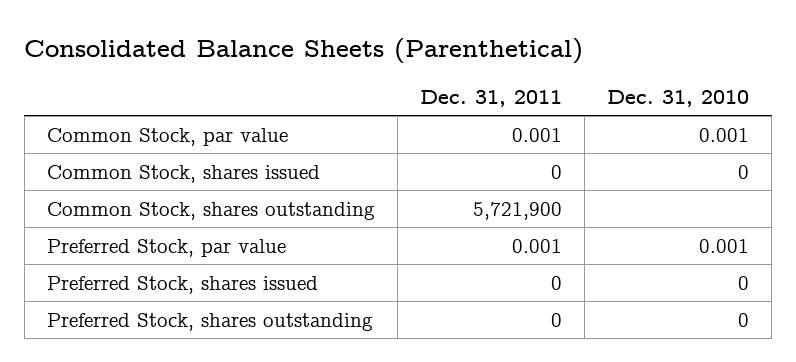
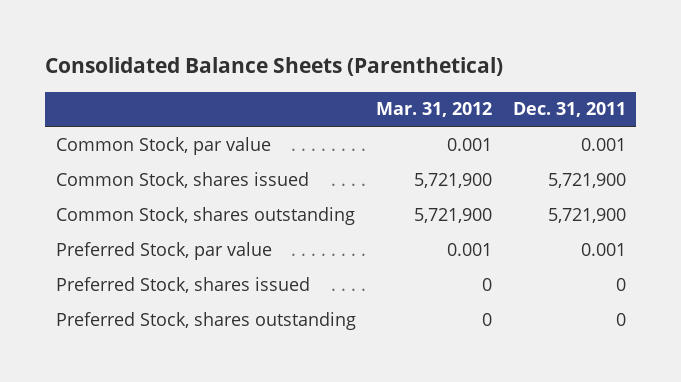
- | Dec. 31, 2011 | Dec. 31, 2010
+ | Mar. 31, 2012 | Dec. 31, 2011
- Common Stock, shares issued | 0 | 0
+ Common Stock, shares issued | 5,721,900 | 5,721,900

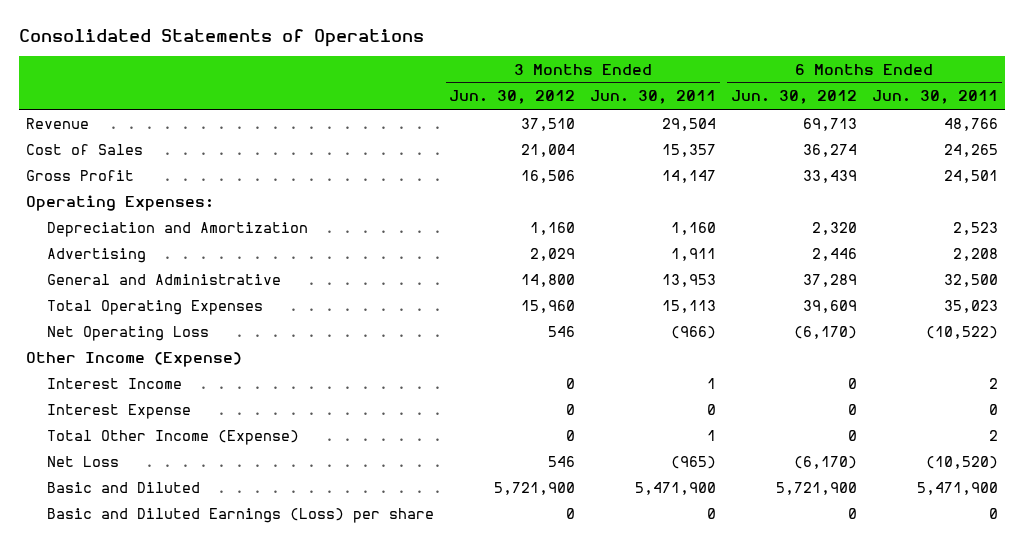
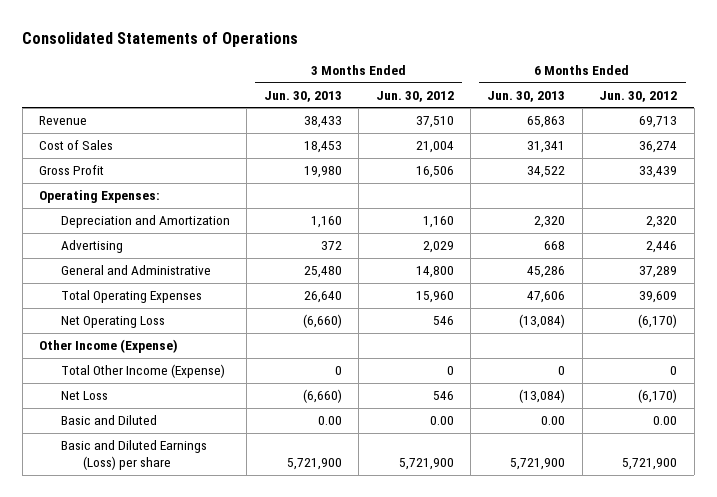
- | 3 Months Ended Jun. 30, 2012 | 3 Months Ended Jun. 30, 2011 | 6 Months Ended Jun. 30, 2012 | 6 Months Ended Jun. 30, 2011
+ | 3 Months Ended Jun. 30, 2013 | 3 Months Ended Jun. 30, 2012 | 6 Months Ended Jun. 30, 2013 | 6 Months Ended Jun. 30, 2012
- Interest Income | 0 | 1 | 0 | 2
- Interest Expense | 0 | 0 | 0 | 0
- Basic and Diluted | 5,721,900 | 5,471,900 | 5,721,900 | 5,471,900
- Basic and Diluted Earnings (Loss) per share | 0 | 0 | 0 | 0
+ Basic and Diluted | 0.00 | 0.00 | 0.00 | 0.00
+ Basic and Diluted Earnings (Loss) per share | 5,721,900 | 5,721,900 | 5,721,900 | 5,721,900

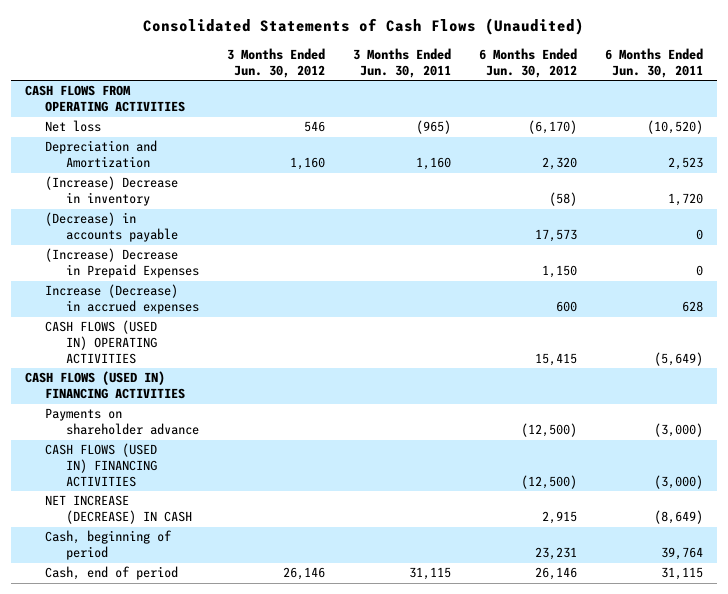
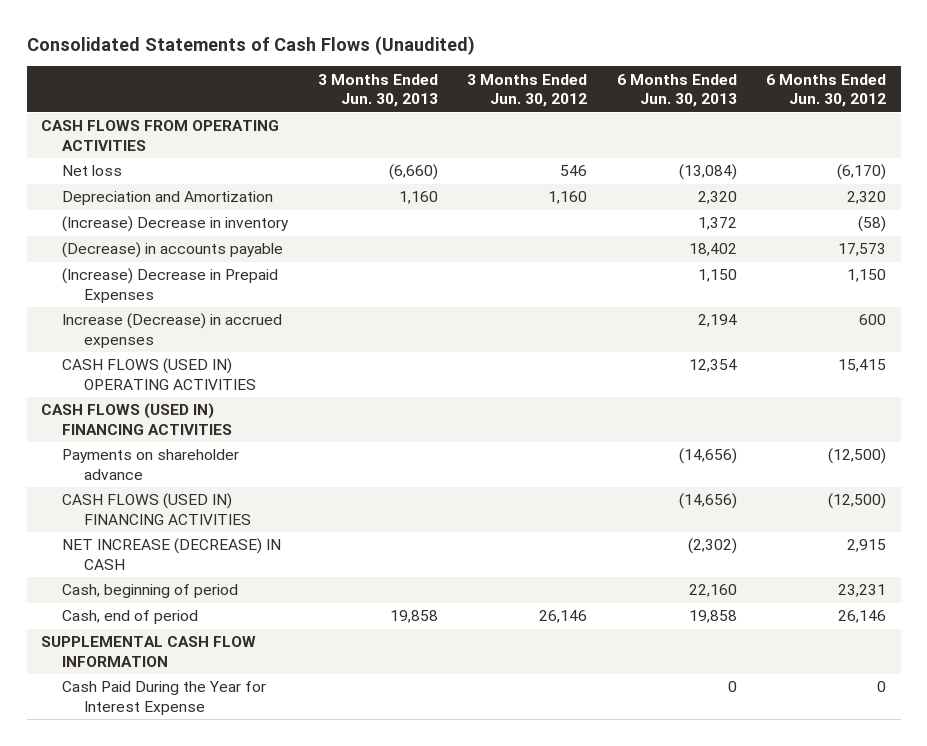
- | 3 Months Ended Jun. 30, 2012 | 3 Months Ended Jun. 30, 2011 | 6 Months Ended Jun. 30, 2012 | 6 Months Ended Jun. 30, 2011
+ | 3 Months Ended Jun. 30, 2013 | 3 Months Ended Jun. 30, 2012 | 6 Months Ended Jun. 30, 2013 | 6 Months Ended Jun. 30, 2012
+ SUPPLEMENTAL CASH FLOW INFORMATION
+ Cash Paid During the Year for Interest Expense | | | 0 | 0

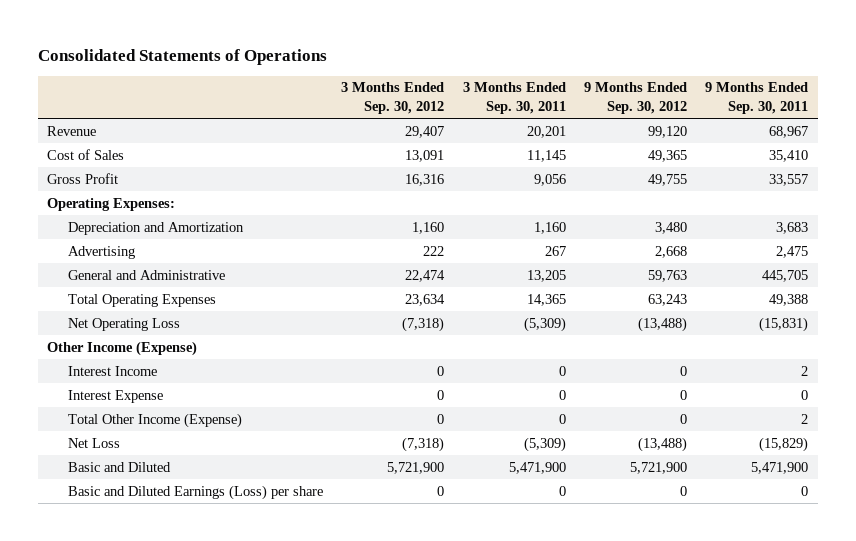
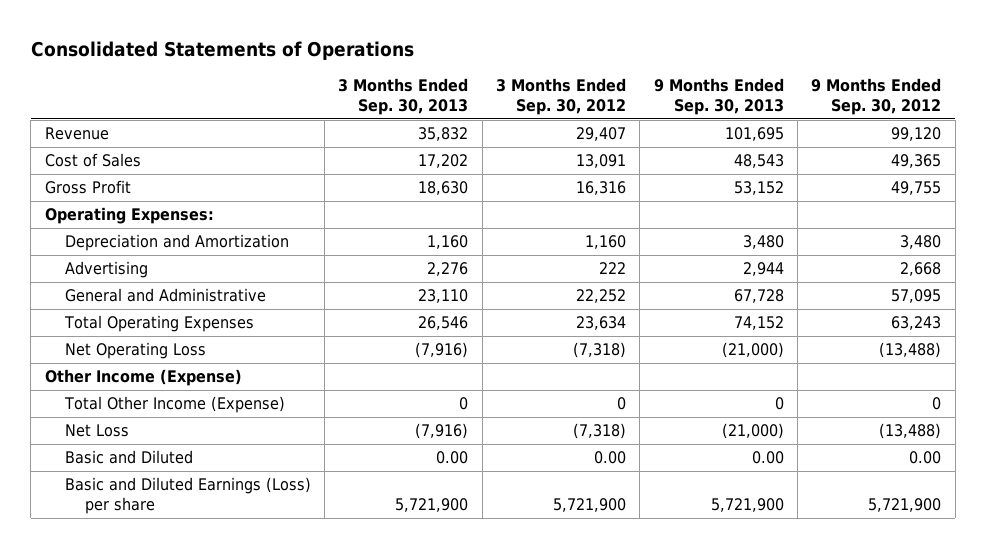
- | 3 Months Ended Sep. 30, 2012 | 3 Months Ended Sep. 30, 2011 | 9 Months Ended Sep. 30, 2012 | 9 Months Ended Sep. 30, 2011
+ | 3 Months Ended Sep. 30, 2013 | 3 Months Ended Sep. 30, 2012 | 9 Months Ended Sep. 30, 2013 | 9 Months Ended Sep. 30, 2012
- General and Administrative | 22,474 | 13,205 | 59,763 | 445,705
+ General and Administrative | 23,110 | 22,252 | 67,728 | 57,095
- Interest Income | 0 | 0 | 0 | 2
- Interest Expense | 0 | 0 | 0 | 0
- Basic and Diluted | 5,721,900 | 5,471,900 | 5,721,900 | 5,471,900
- Basic and Diluted Earnings (Loss) per share | 0 | 0 | 0 | 0
+ Basic and Diluted | 0.00 | 0.00 | 0.00 | 0.00
+ Basic and Diluted Earnings (Loss) per share | 5,721,900 | 5,721,900 | 5,721,900 | 5,721,900

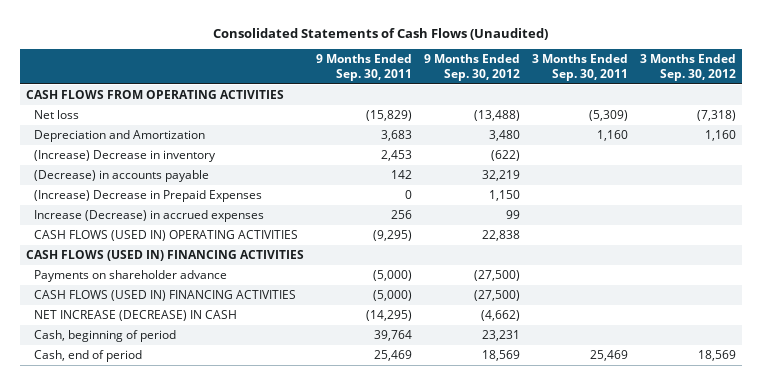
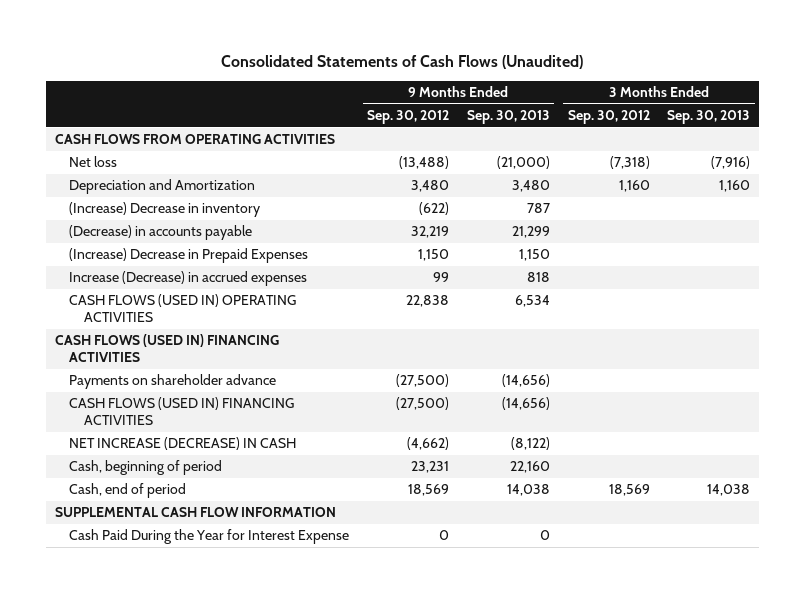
- | 9 Months Ended Sep. 30, 2011 | 9 Months Ended Sep. 30, 2012 | 3 Months Ended Sep. 30, 2011 | 3 Months Ended Sep. 30, 2012
+ | 9 Months Ended Sep. 30, 2012 | 9 Months Ended Sep. 30, 2013 | 3 Months Ended Sep. 30, 2012 | 3 Months Ended Sep. 30, 2013
+ SUPPLEMENTAL CASH FLOW INFORMATION
+ Cash Paid During the Year for Interest Expense | 0 | 0 | |

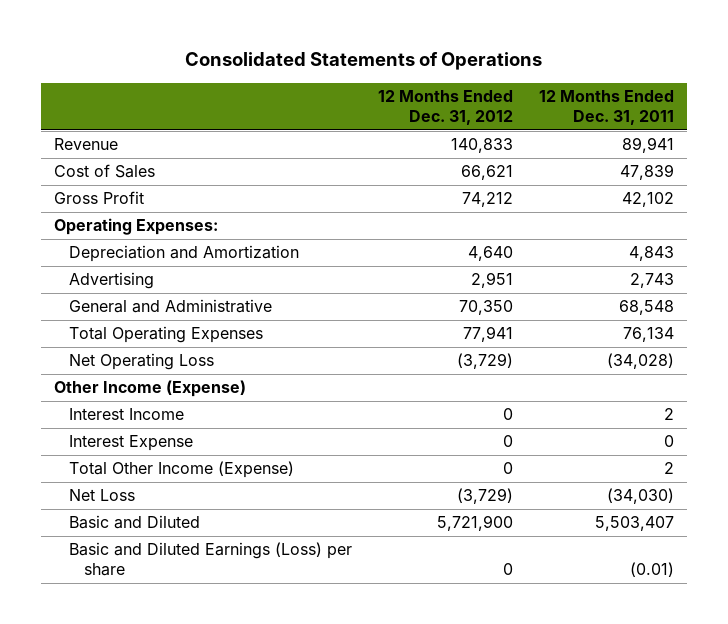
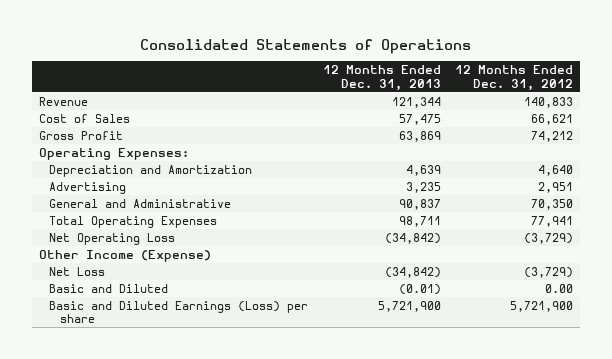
- | 12 Months Ended Dec. 31, 2012 | 12 Months Ended Dec. 31, 2011
+ | 12 Months Ended Dec. 31, 2013 | 12 Months Ended Dec. 31, 2012
- Interest Income | 0 | 2
- Interest Expense | 0 | 0
- Total Other Income (Expense) | 0 | 2
- Basic and Diluted | 5,721,900 | 5,503,407
- Basic and Diluted Earnings (Loss) per share | 0 | (0.01)
+ Basic and Diluted | (0.01) | 0.00
+ Basic and Diluted Earnings (Loss) per share | 5,721,900 | 5,721,900

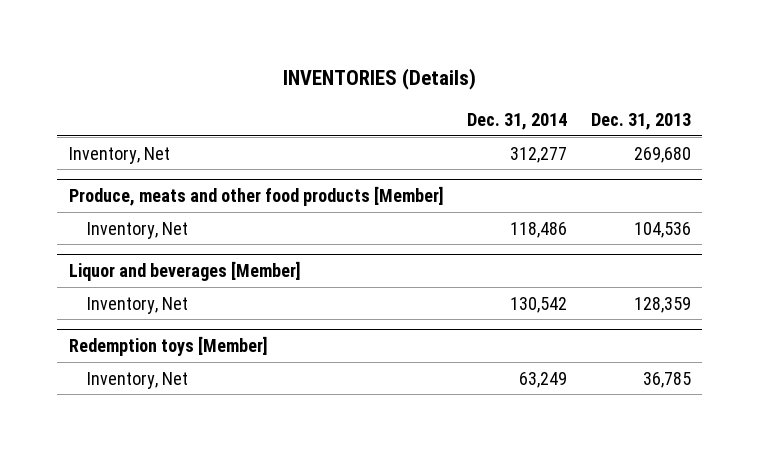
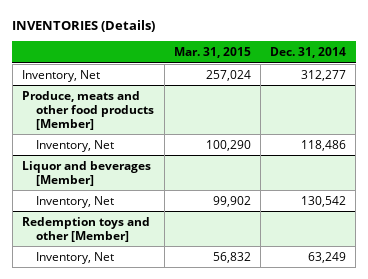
- | Dec. 31, 2014 | Dec. 31, 2013
+ | Mar. 31, 2015 | Dec. 31, 2014
- Redemption toys [Member]
+ Redemption toys and other [Member]

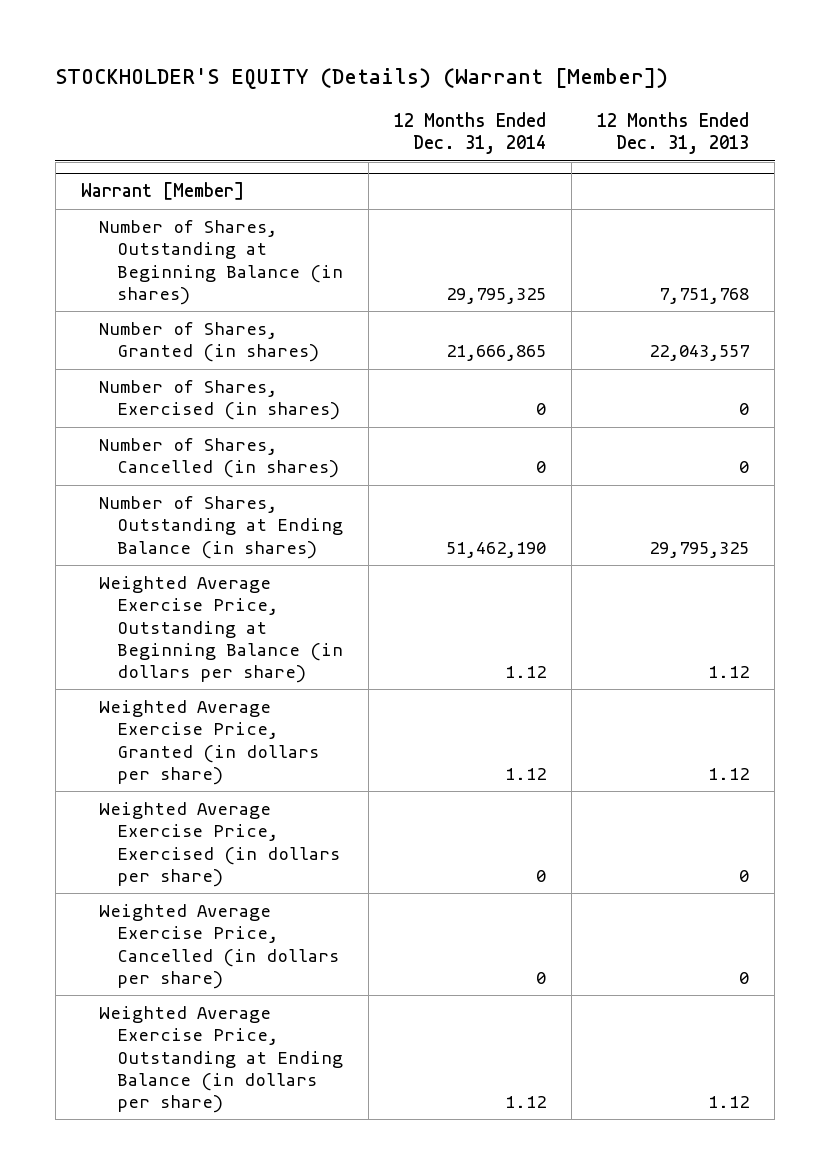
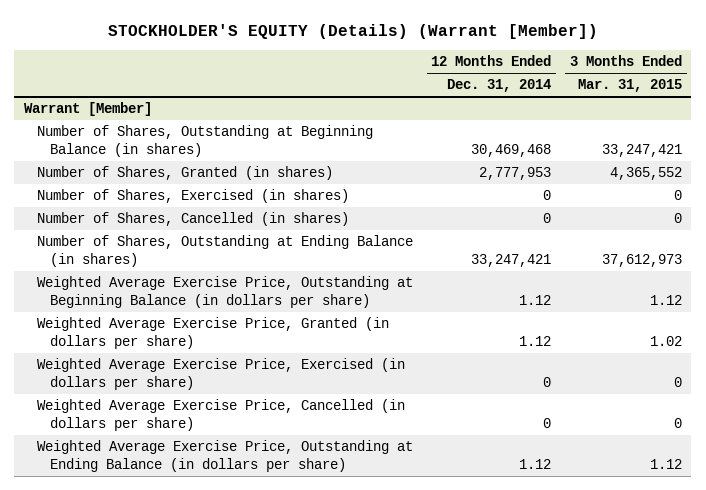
- | 12 Months Ended Dec. 31, 2014 | 12 Months Ended Dec. 31, 2013
+ | 12 Months Ended Dec. 31, 2014 | 3 Months Ended Mar. 31, 2015
@ Warrant [Member]
- Number of Shares, Outstanding at Beginning Balance (in shares) | 29,795,325 | 7,751,768
- Number of Shares, Granted (in shares) | 21,666,865 | 22,043,557
+ Number of Shares, Outstanding at Beginning Balance (in shares) | 30,469,468 | 33,247,421
+ Number of Shares, Granted (in shares) | 2,777,953 | 4,365,552
- Number of Shares, Outstanding at Ending Balance (in shares) | 51,462,190 | 29,795,325
+ Number of Shares, Outstanding at Ending Balance (in shares) | 33,247,421 | 37,612,973

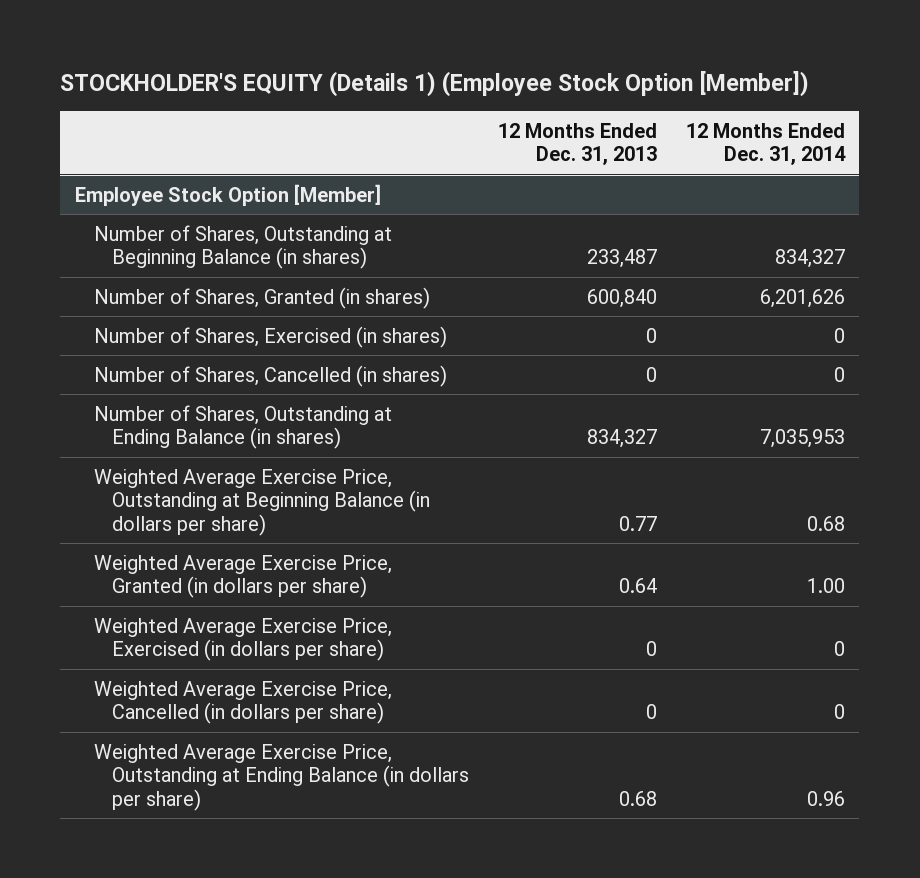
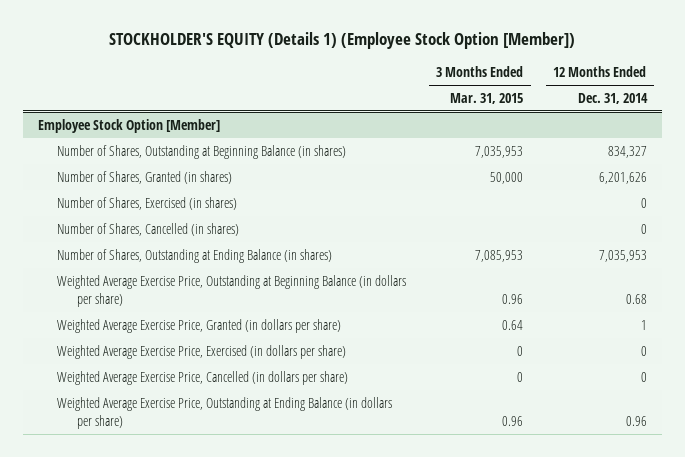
- | 12 Months Ended Dec. 31, 2013 | 12 Months Ended Dec. 31, 2014
+ | 3 Months Ended Mar. 31, 2015 | 12 Months Ended Dec. 31, 2014
@ Employee Stock Option [Member]
- Weighted Average Exercise Price, Granted (in dollars per share) | 0.64 | 1.00
+ Weighted Average Exercise Price, Granted (in dollars per share) | 0.64 | 1

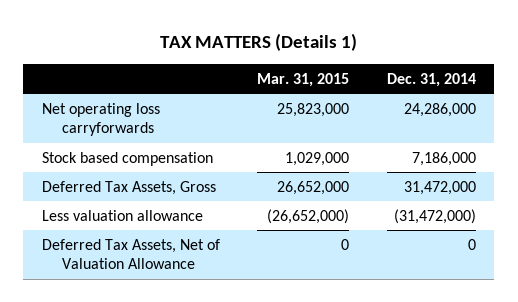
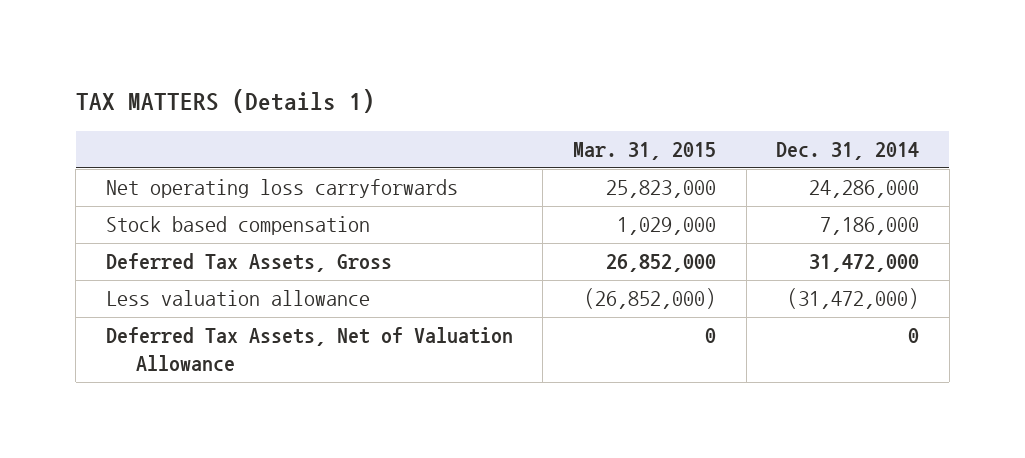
- Deferred Tax Assets, Gross | 26,652,000 | 31,472,000
- Less valuation allowance | (26,652,000) | (31,472,000)
+ Deferred Tax Assets, Gross | 26,852,000 | 31,472,000
+ Less valuation allowance | (26,852,000) | (31,472,000)

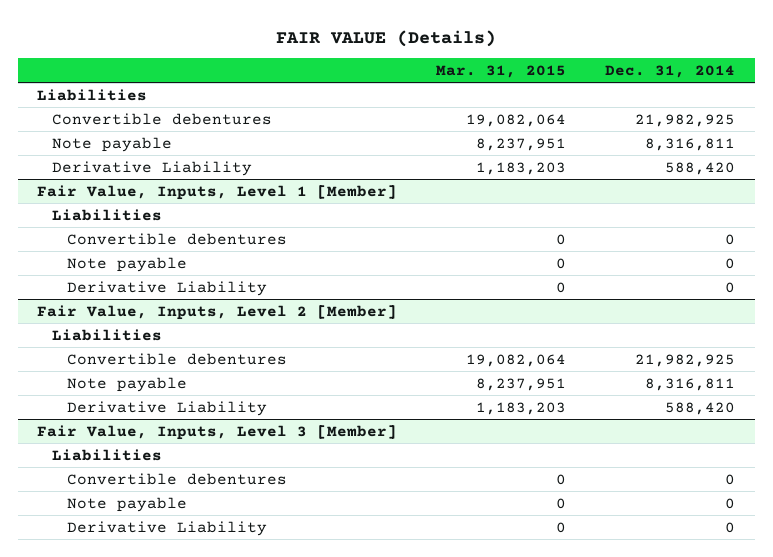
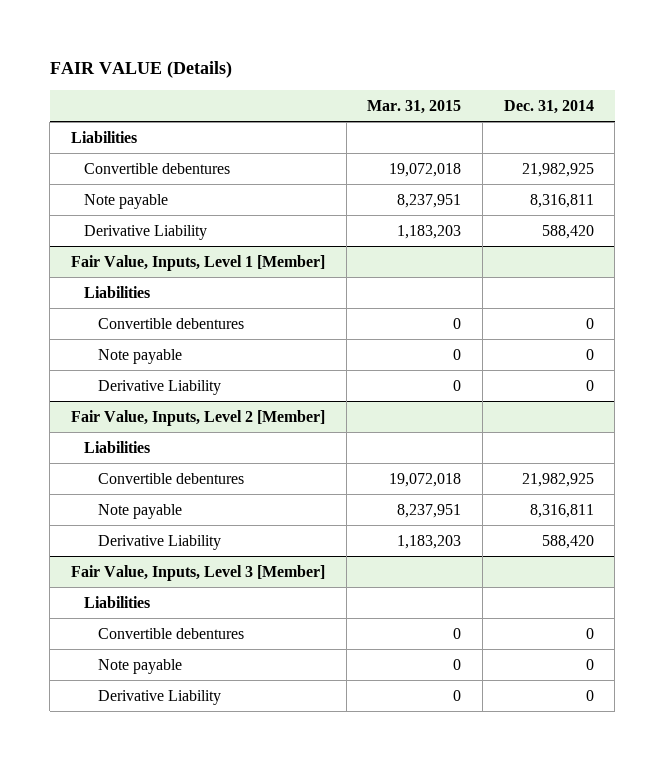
- Convertible debentures | 19,082,064 | 21,982,925
+ Convertible debentures | 19,072,018 | 21,982,925
@ Fair Value, Inputs, Level 2 [Member]
- Convertible debentures | 19,082,064 | 21,982,925
+ Convertible debentures | 19,072,018 | 21,982,925

